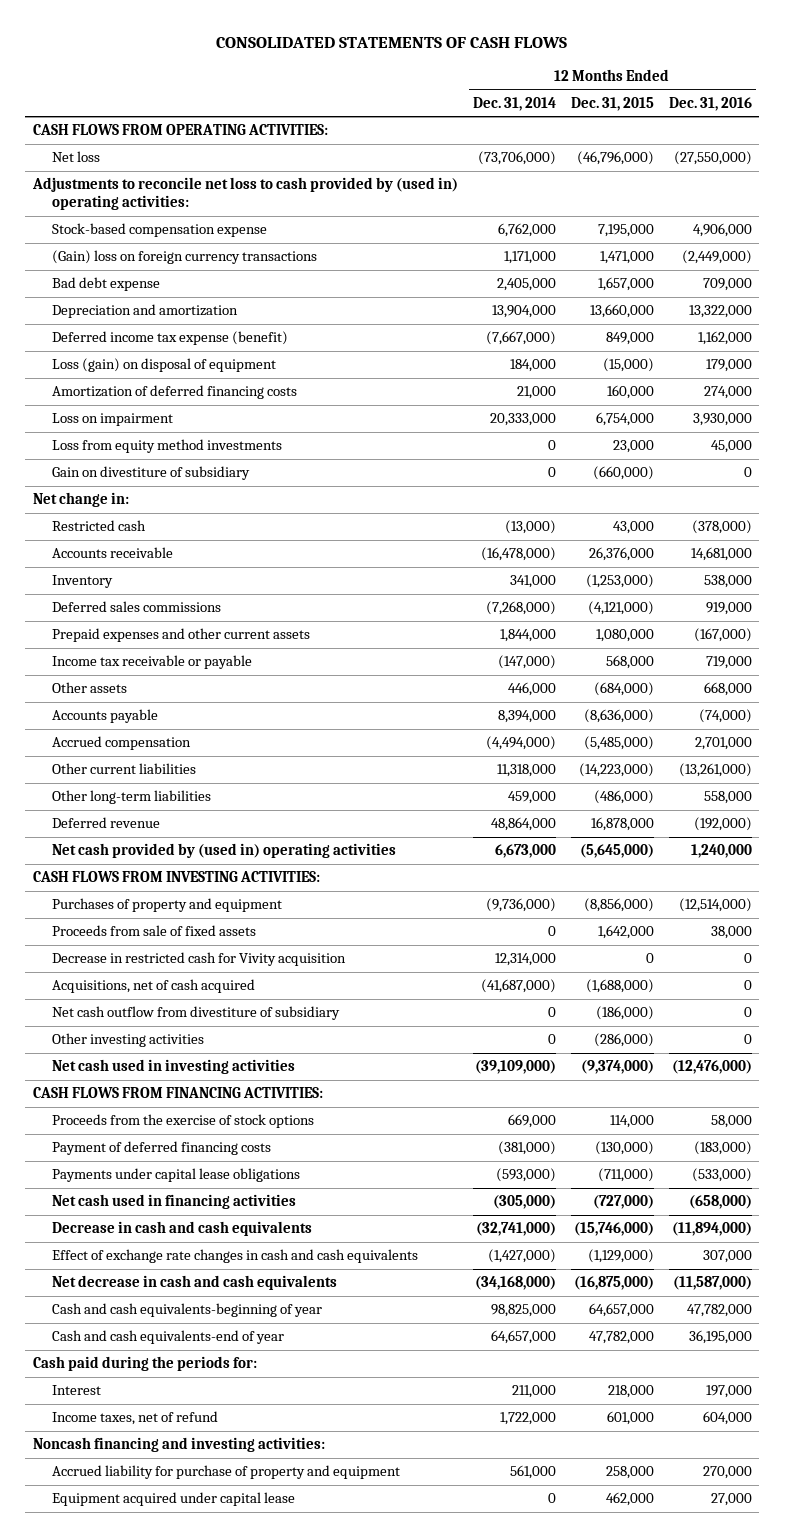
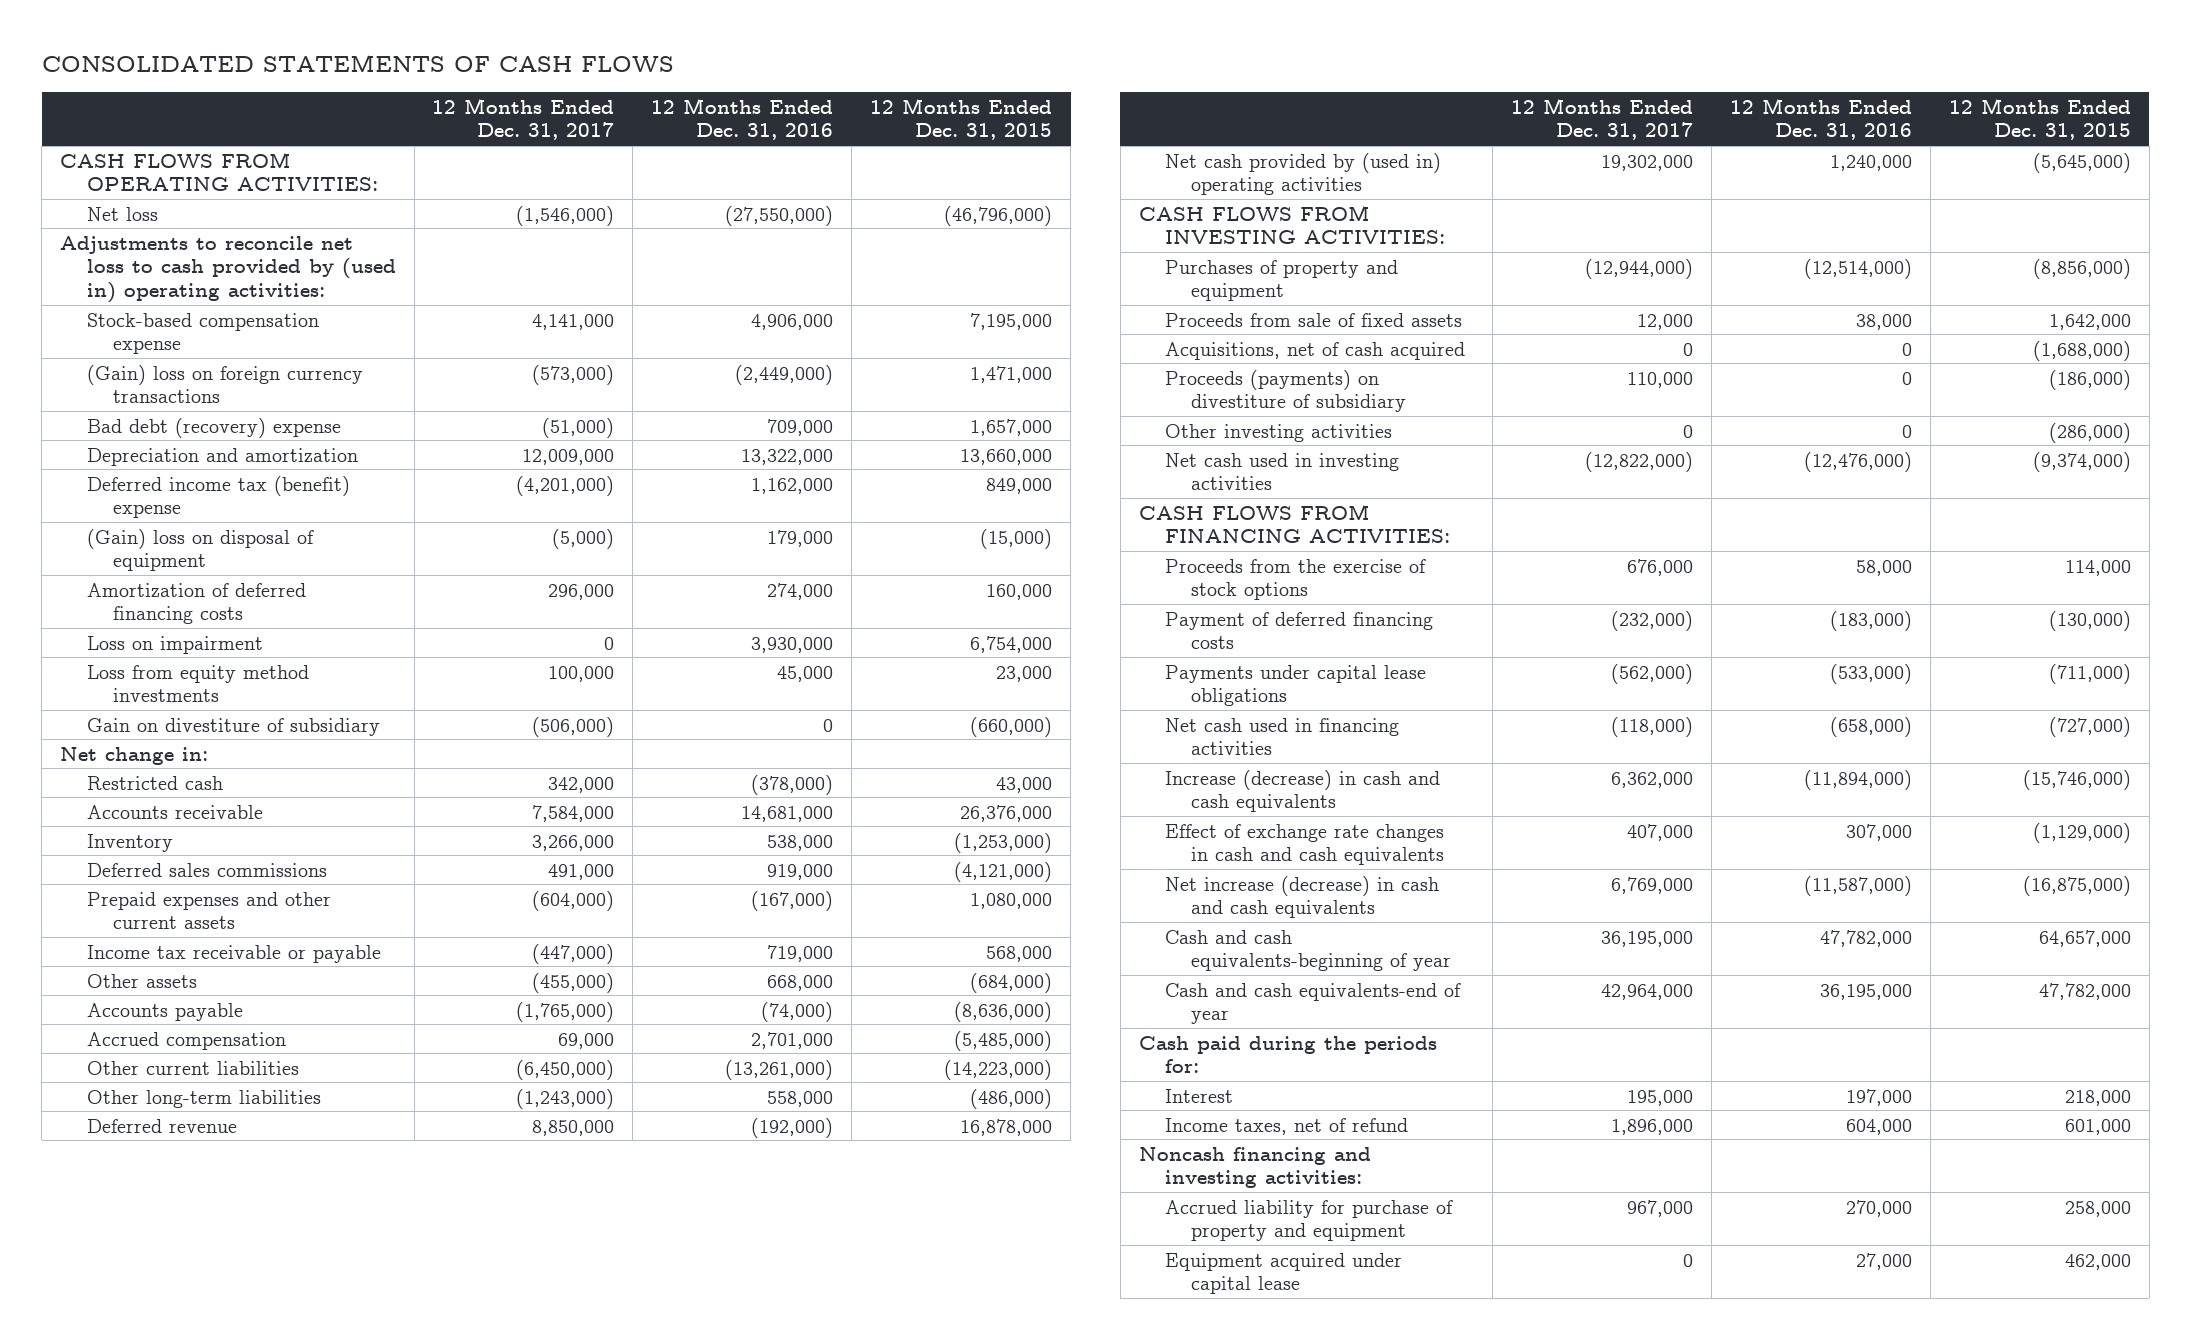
- | 12 Months Ended Dec. 31, 2014 | 12 Months Ended Dec. 31, 2015 | 12 Months Ended Dec. 31, 2016
+ | 12 Months Ended Dec. 31, 2017 | 12 Months Ended Dec. 31, 2016 | 12 Months Ended Dec. 31, 2015
- Bad debt expense | 2,405,000 | 1,657,000 | 709,000
+ Bad debt (recovery) expense | (51,000) | 709,000 | 1,657,000
- Deferred income tax expense (benefit) | (7,667,000) | 849,000 | 1,162,000
- Loss (gain) on disposal of equipment | 184,000 | (15,000) | 179,000
+ Deferred income tax (benefit) expense | (4,201,000) | 1,162,000 | 849,000
+ (Gain) loss on disposal of equipment | (5,000) | 179,000 | (15,000)
- Decrease in restricted cash for Vivity acquisition | 12,314,000 | 0 | 0
- Net cash outflow from divestiture of subsidiary | 0 | (186,000) | 0
+ Proceeds (payments) on divestiture of subsidiary | 110,000 | 0 | (186,000)
- Decrease in cash and cash equivalents | (32,741,000) | (15,746,000) | (11,894,000)
+ Increase (decrease) in cash and cash equivalents | 6,362,000 | (11,894,000) | (15,746,000)
- Net decrease in cash and cash equivalents | (34,168,000) | (16,875,000) | (11,587,000)
+ Net increase (decrease) in cash and cash equivalents | 6,769,000 | (11,587,000) | (16,875,000)

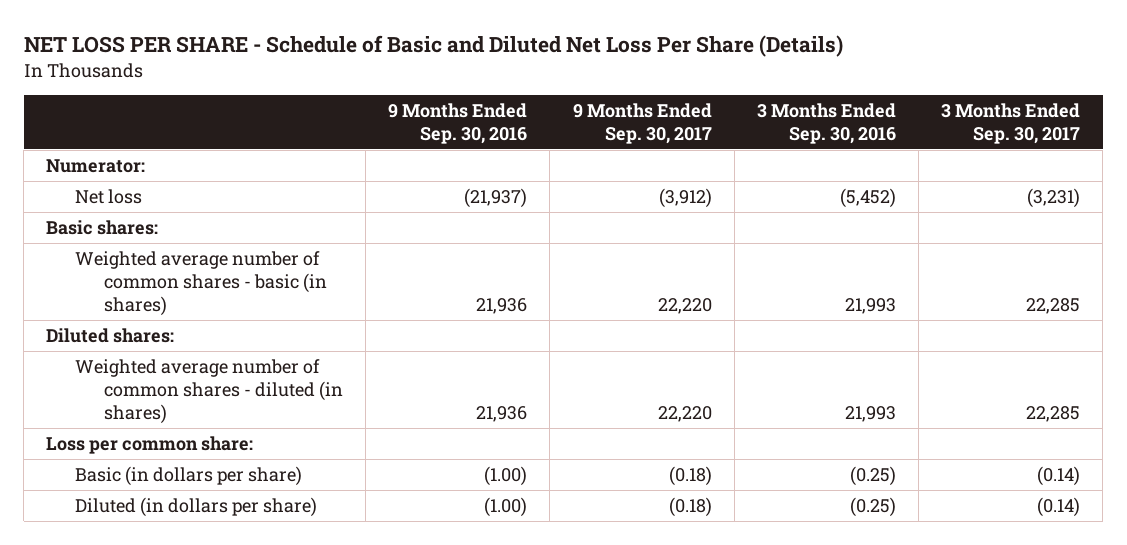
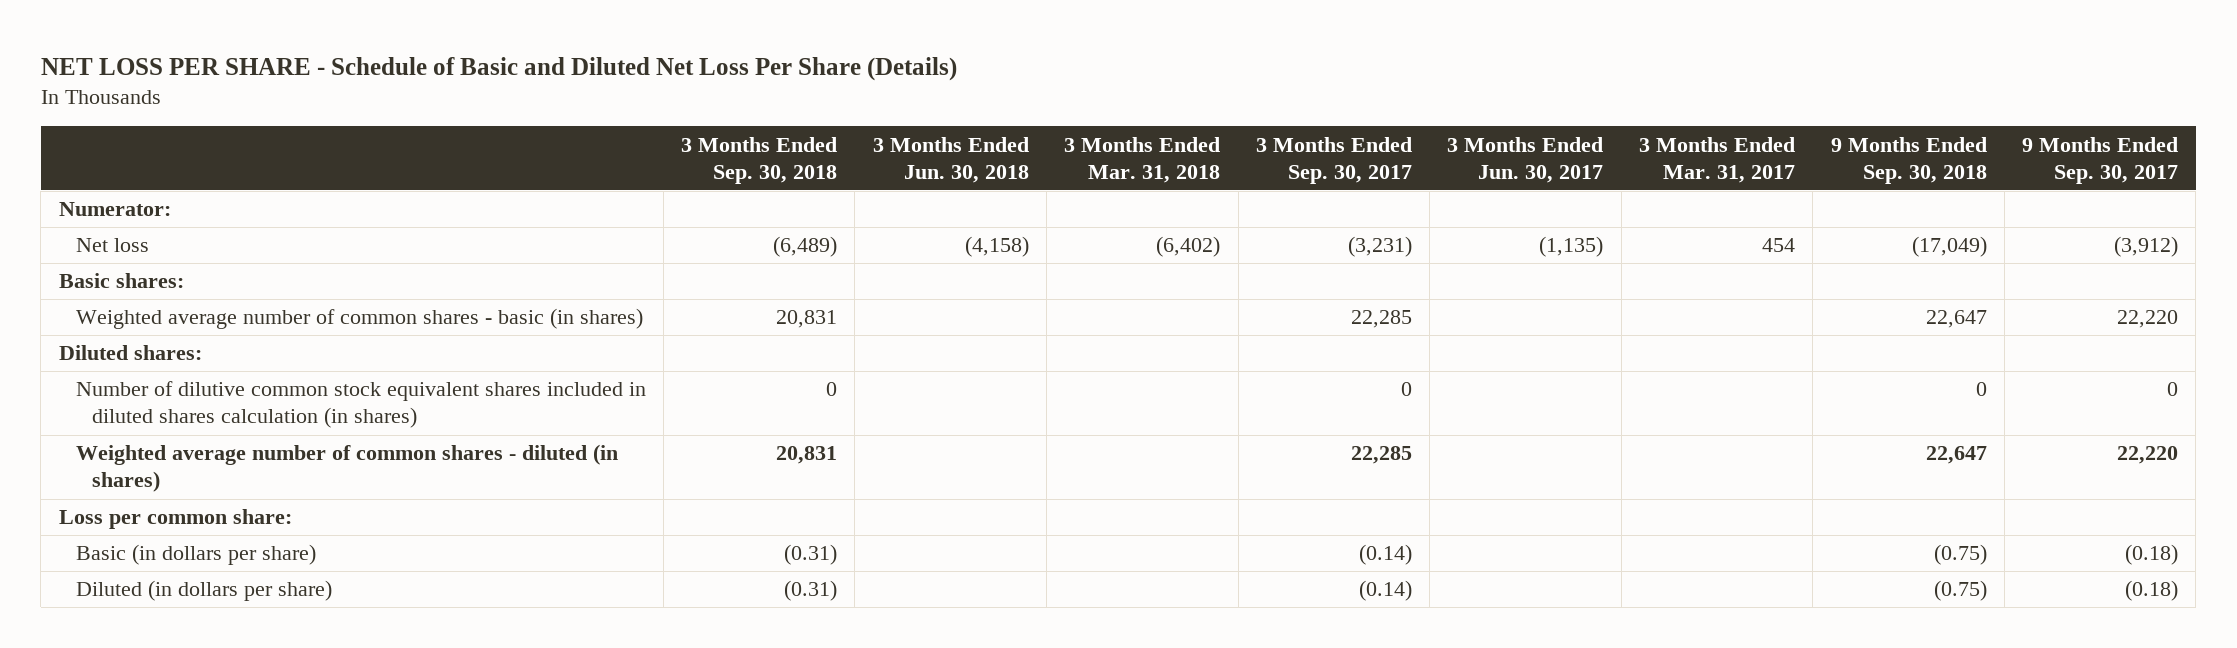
- | 9 Months Ended Sep. 30, 2016 | 9 Months Ended Sep. 30, 2017 | 3 Months Ended Sep. 30, 2016 | 3 Months Ended Sep. 30, 2017
+ | 3 Months Ended Sep. 30, 2018 | 3 Months Ended Jun. 30, 2018 | 3 Months Ended Mar. 31, 2018 | 3 Months Ended Sep. 30, 2017 | 3 Months Ended Jun. 30, 2017 | 3 Months Ended Mar. 31, 2017 | 9 Months Ended Sep. 30, 2018 | 9 Months Ended Sep. 30, 2017
+ Number of dilutive common stock equivalent shares included in diluted shares calculation (in shares) | 0 | | | 0 | | | 0 | 0

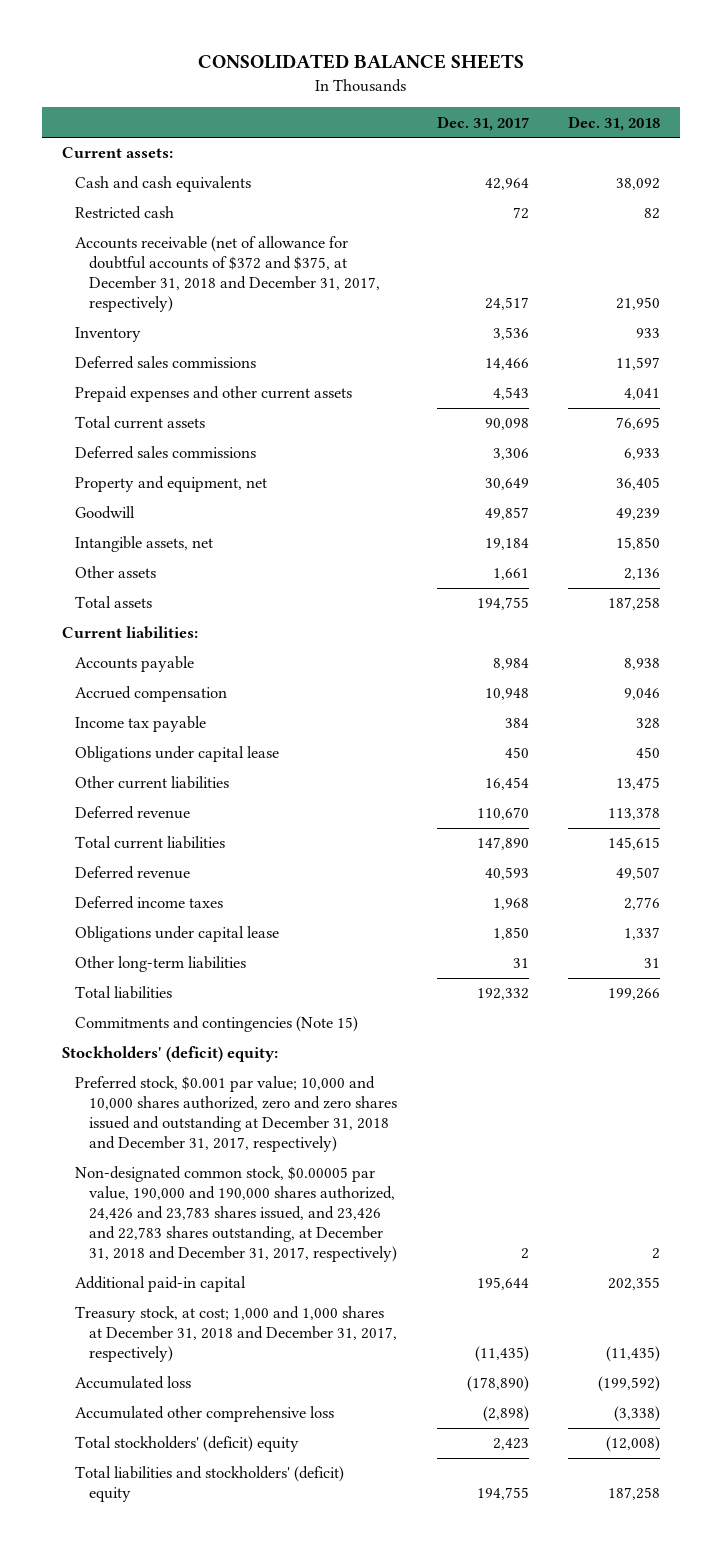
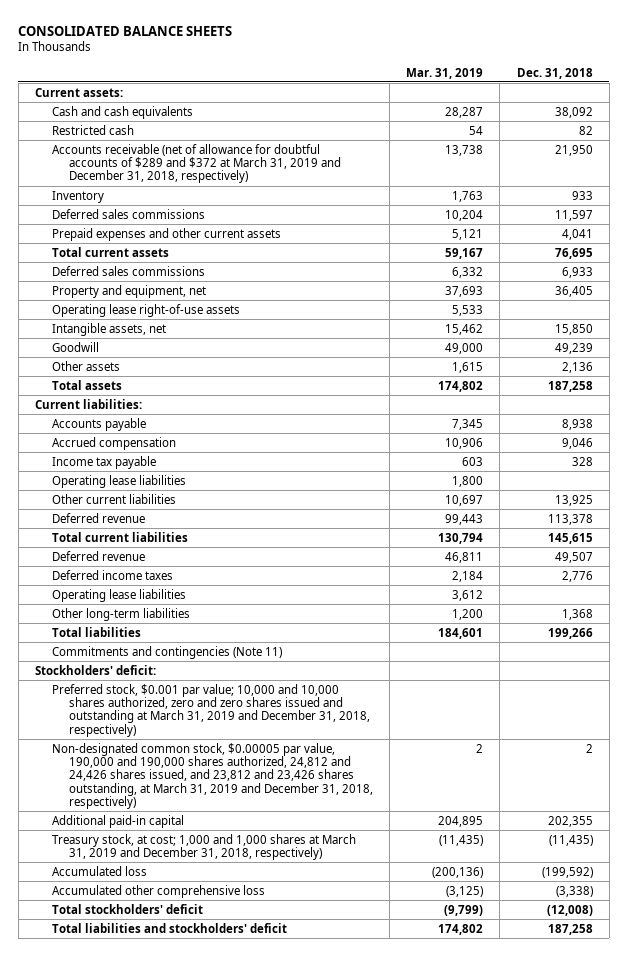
- | Dec. 31, 2017 | Dec. 31, 2018
+ | Mar. 31, 2019 | Dec. 31, 2018
- Accounts receivable (net of allowance for doubtful accounts of $372 and $375, at December 31, 2018 and December 31, 2017, respectively) | 24,517 | 21,950
+ Accounts receivable (net of allowance for doubtful accounts of $289 and $372 at March 31, 2019 and December 31, 2018, respectively) | 13,738 | 21,950
+ Operating lease right-of-use assets | 5,533 |
moved down: Goodwill | 49,000 | 49,239
- Obligations under capital lease | 450 | 450
- Other current liabilities | 16,454 | 13,475
+ Operating lease liabilities | 1,800 |
+ Other current liabilities | 10,697 | 13,925
- Obligations under capital lease | 1,850 | 1,337
- Other long-term liabilities | 31 | 31
+ Operating lease liabilities | 3,612 |
+ Other long-term liabilities | 1,200 | 1,368
- Commitments and contingencies (Note 15)
- Stockholders' (deficit) equity:
- Preferred stock, $0.001 par value; 10,000 and 10,000 shares authorized, zero and zero shares issued and outstanding at December 31, 2018 and December 31, 2017, respectively)
- Non-designated common stock, $0.00005 par value, 190,000 and 190,000 shares authorized, 24,426 and 23,783 shares issued, and 23,426 and 22,783 shares outstanding, at December 31, 2018 and December 31, 2017, respectively) | 2 | 2
+ Commitments and contingencies (Note 11)
+ Stockholders' deficit:
+ Preferred stock, $0.001 par value; 10,000 and 10,000 shares authorized, zero and zero shares issued and outstanding at March 31, 2019 and December 31, 2018, respectively)
+ Non-designated common stock, $0.00005 par value, 190,000 and 190,000 shares authorized, 24,812 and 24,426 shares issued, and 23,812 and 23,426 shares outstanding, at March 31, 2019 and December 31, 2018, respectively) | 2 | 2
- Treasury stock, at cost; 1,000 and 1,000 shares at December 31, 2018 and December 31, 2017, respectively) | (11,435) | (11,435)
+ Treasury stock, at cost; 1,000 and 1,000 shares at March 31, 2019 and December 31, 2018, respectively) | (11,435) | (11,435)
- Total stockholders' (deficit) equity | 2,423 | (12,008)
- Total liabilities and stockholders' (deficit) equity | 194,755 | 187,258
+ Total stockholders' deficit | (9,799) | (12,008)
+ Total liabilities and stockholders' deficit | 174,802 | 187,258

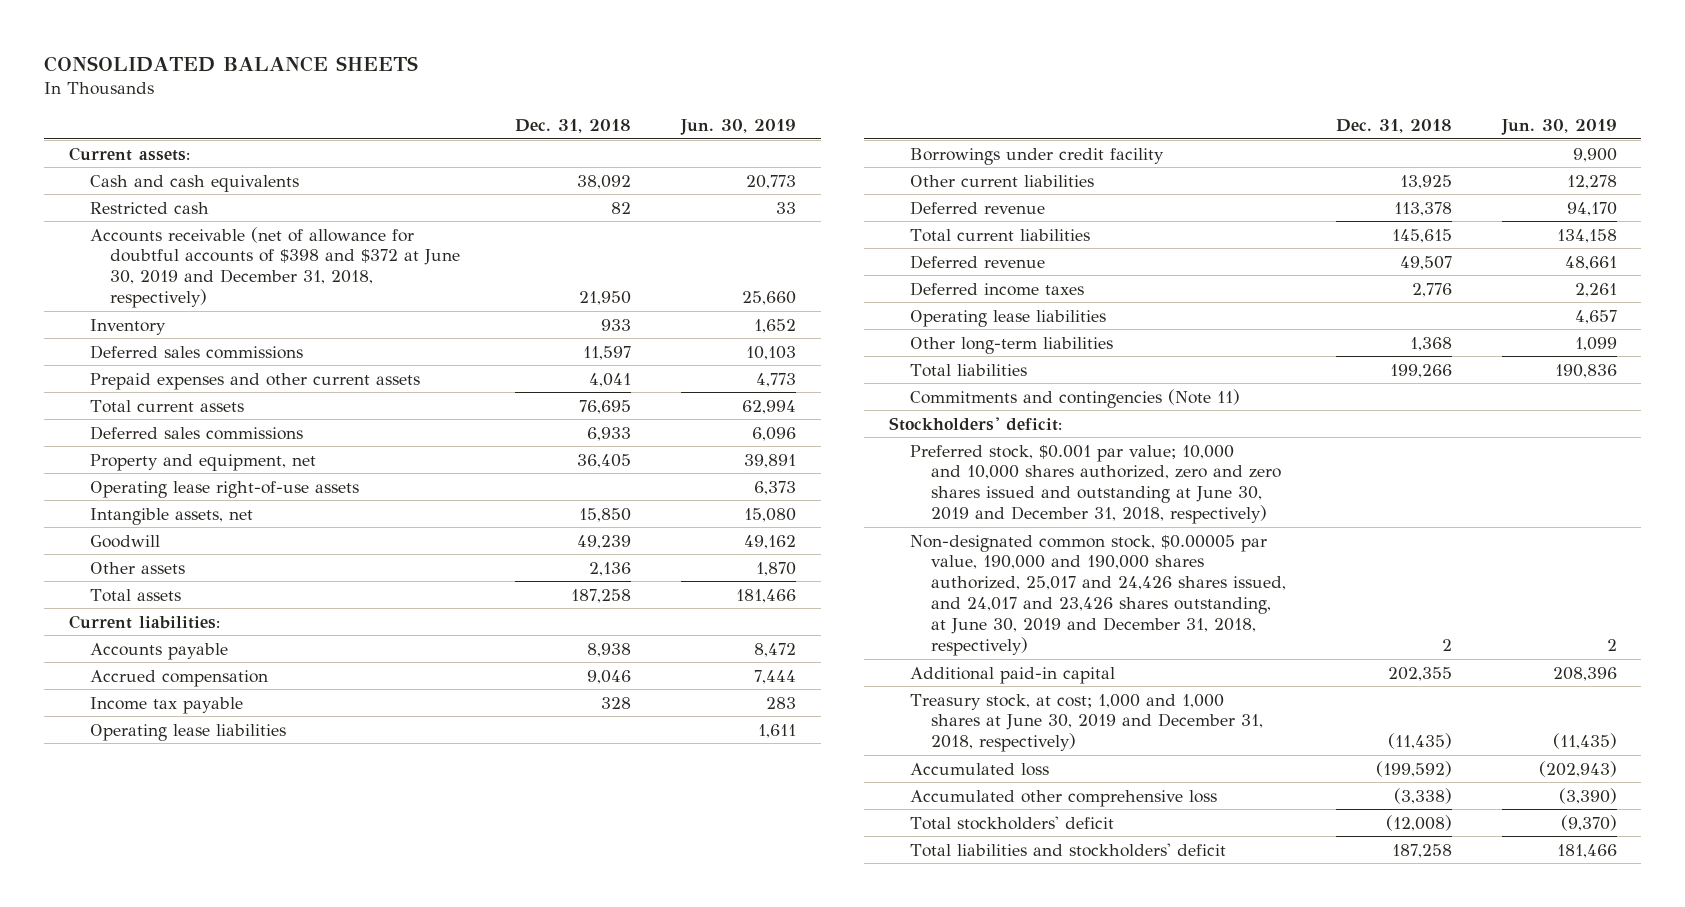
- | Mar. 31, 2019 | Dec. 31, 2018
+ | Dec. 31, 2018 | Jun. 30, 2019
- Accounts receivable (net of allowance for doubtful accounts of $289 and $372 at March 31, 2019 and December 31, 2018, respectively) | 13,738 | 21,950
+ Accounts receivable (net of allowance for doubtful accounts of $398 and $372 at June 30, 2019 and December 31, 2018, respectively) | 21,950 | 25,660
+ Borrowings under credit facility | | 9,900
- Preferred stock, $0.001 par value; 10,000 and 10,000 shares authorized, zero and zero shares issued and outstanding at March 31, 2019 and December 31, 2018, respectively)
- Non-designated common stock, $0.00005 par value, 190,000 and 190,000 shares authorized, 24,812 and 24,426 shares issued, and 23,812 and 23,426 shares outstanding, at March 31, 2019 and December 31, 2018, respectively) | 2 | 2
+ Preferred stock, $0.001 par value; 10,000 and 10,000 shares authorized, zero and zero shares issued and outstanding at June 30, 2019 and December 31, 2018, respectively)
+ Non-designated common stock, $0.00005 par value, 190,000 and 190,000 shares authorized, 25,017 and 24,426 shares issued, and 24,017 and 23,426 shares outstanding, at June 30, 2019 and December 31, 2018, respectively) | 2 | 2
- Treasury stock, at cost; 1,000 and 1,000 shares at March 31, 2019 and December 31, 2018, respectively) | (11,435) | (11,435)
+ Treasury stock, at cost; 1,000 and 1,000 shares at June 30, 2019 and December 31, 2018, respectively) | (11,435) | (11,435)

